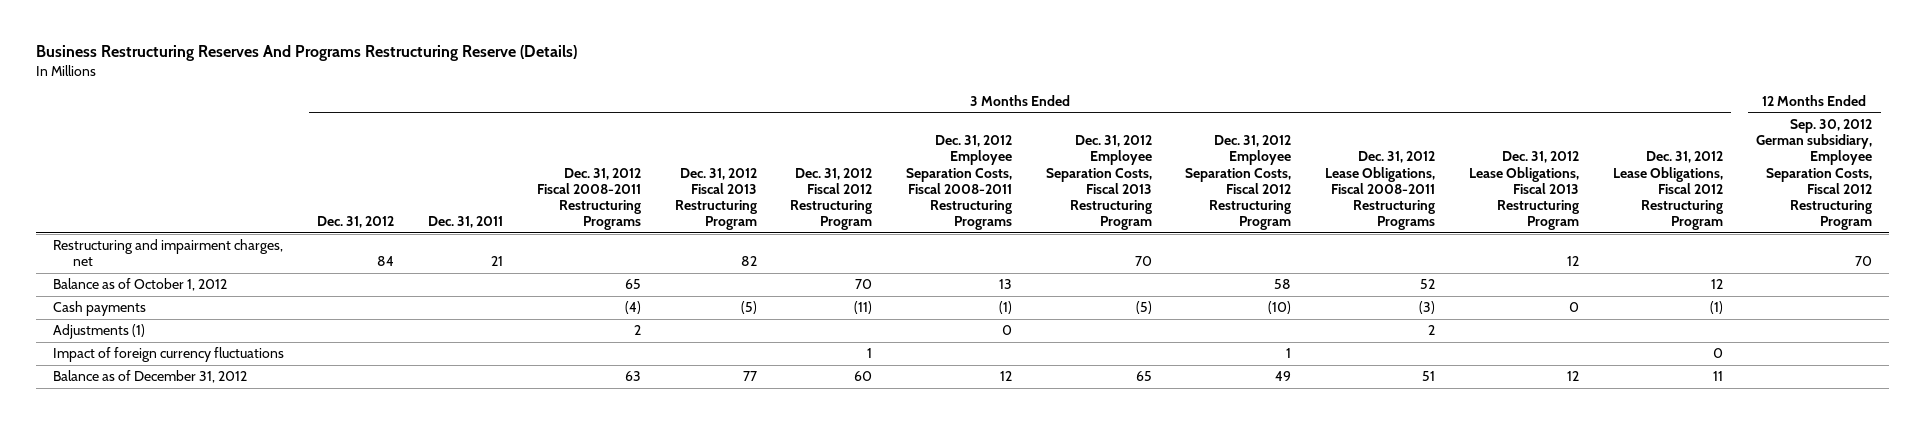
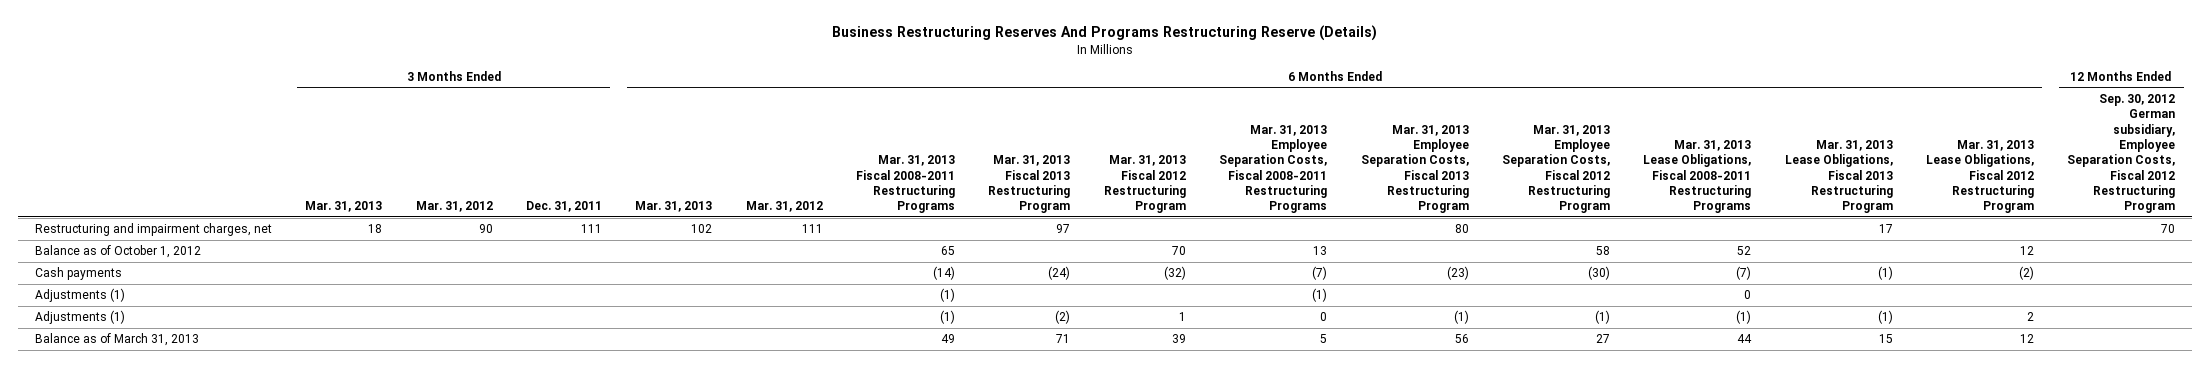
- | 3 Months Ended Dec. 31, 2012 | 3 Months Ended Dec. 31, 2011 | 3 Months Ended Dec. 31, 2012 Fiscal 2008-2011 Restructuring Programs | 3 Months Ended Dec. 31, 2012 Fiscal 2013 Restructuring Program | 3 Months Ended Dec. 31, 2012 Fiscal 2012 Restructuring Program | 3 Months Ended Dec. 31, 2012 Employee Separation Costs, Fiscal 2008-2011 Restructuring Programs | 3 Months Ended Dec. 31, 2012 Employee Separation Costs, Fiscal 2013 Restructuring Program | 3 Months Ended Dec. 31, 2012 Employee Separation Costs, Fiscal 2012 Restructuring Program | 3 Months Ended Dec. 31, 2012 Lease Obligations, Fiscal 2008-2011 Restructuring Programs | 3 Months Ended Dec. 31, 2012 Lease Obligations, Fiscal 2013 Restructuring Program | 3 Months Ended Dec. 31, 2012 Lease Obligations, Fiscal 2012 Restructuring Program | 12 Months Ended Sep. 30, 2012 German subsidiary, Employee Separation Costs, Fiscal 2012 Restructuring Program
+ | 3 Months Ended Mar. 31, 2013 | 3 Months Ended Mar. 31, 2012 | 3 Months Ended Dec. 31, 2011 | 6 Months Ended Mar. 31, 2013 | 6 Months Ended Mar. 31, 2012 | 6 Months Ended Mar. 31, 2013 Fiscal 2008-2011 Restructuring Programs | 6 Months Ended Mar. 31, 2013 Fiscal 2013 Restructuring Program | 6 Months Ended Mar. 31, 2013 Fiscal 2012 Restructuring Program | 6 Months Ended Mar. 31, 2013 Employee Separation Costs, Fiscal 2008-2011 Restructuring Programs | 6 Months Ended Mar. 31, 2013 Employee Separation Costs, Fiscal 2013 Restructuring Program | 6 Months Ended Mar. 31, 2013 Employee Separation Costs, Fiscal 2012 Restructuring Program | 6 Months Ended Mar. 31, 2013 Lease Obligations, Fiscal 2008-2011 Restructuring Programs | 6 Months Ended Mar. 31, 2013 Lease Obligations, Fiscal 2013 Restructuring Program | 6 Months Ended Mar. 31, 2013 Lease Obligations, Fiscal 2012 Restructuring Program | 12 Months Ended Sep. 30, 2012 German subsidiary, Employee Separation Costs, Fiscal 2012 Restructuring Program
- Restructuring and impairment charges, net | 84 | 21 | | 82 | | | 70 | | | 12 | | 70
+ Restructuring and impairment charges, net | 18 | 90 | 111 | 102 | 111 | | 97 | | | 80 | | | 17 | | 70
- Impact of foreign currency fluctuations | | | | | 1 | | | 1 | | | 0 |
- Balance as of December 31, 2012 | | | 63 | 77 | 60 | 12 | 65 | 49 | 51 | 12 | 11 |
+ Adjustments (1) | | | | | | (1) | (2) | 1 | 0 | (1) | (1) | (1) | (1) | 2 |
+ Balance as of March 31, 2013 | | | | | | 49 | 71 | 39 | 5 | 56 | 27 | 44 | 15 | 12 |

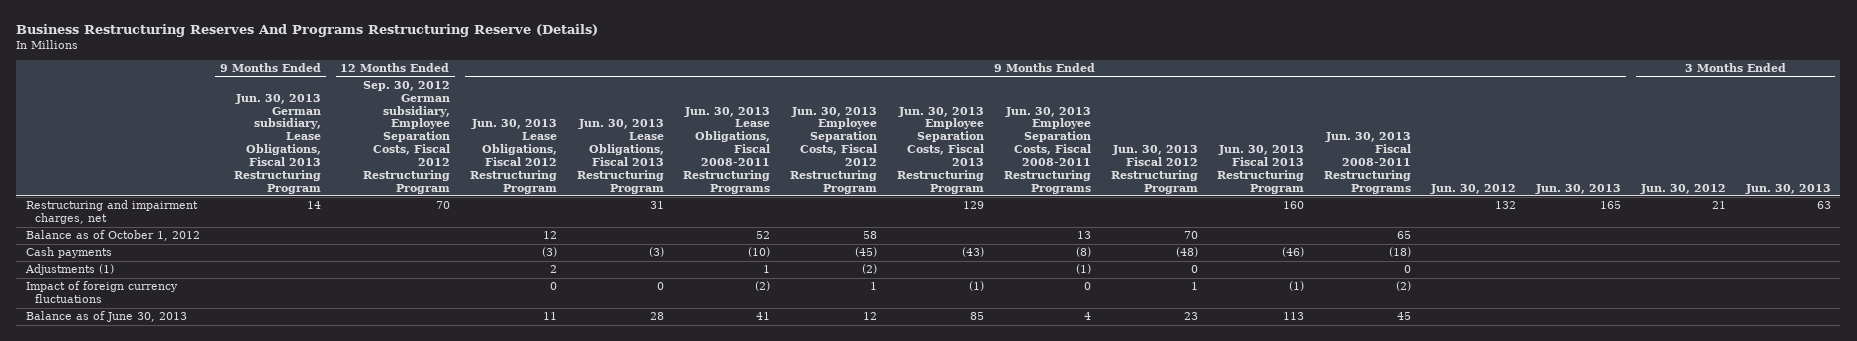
- | 3 Months Ended Mar. 31, 2013 | 3 Months Ended Mar. 31, 2012 | 3 Months Ended Dec. 31, 2011 | 6 Months Ended Mar. 31, 2013 | 6 Months Ended Mar. 31, 2012 | 6 Months Ended Mar. 31, 2013 Fiscal 2008-2011 Restructuring Programs | 6 Months Ended Mar. 31, 2013 Fiscal 2013 Restructuring Program | 6 Months Ended Mar. 31, 2013 Fiscal 2012 Restructuring Program | 6 Months Ended Mar. 31, 2013 Employee Separation Costs, Fiscal 2008-2011 Restructuring Programs | 6 Months Ended Mar. 31, 2013 Employee Separation Costs, Fiscal 2013 Restructuring Program | 6 Months Ended Mar. 31, 2013 Employee Separation Costs, Fiscal 2012 Restructuring Program | 6 Months Ended Mar. 31, 2013 Lease Obligations, Fiscal 2008-2011 Restructuring Programs | 6 Months Ended Mar. 31, 2013 Lease Obligations, Fiscal 2013 Restructuring Program | 6 Months Ended Mar. 31, 2013 Lease Obligations, Fiscal 2012 Restructuring Program | 12 Months Ended Sep. 30, 2012 German subsidiary, Employee Separation Costs, Fiscal 2012 Restructuring Program
+ | 9 Months Ended Jun. 30, 2013 German subsidiary, Lease Obligations, Fiscal 2013 Restructuring Program | 12 Months Ended Sep. 30, 2012 German subsidiary, Employee Separation Costs, Fiscal 2012 Restructuring Program | 9 Months Ended Jun. 30, 2013 Lease Obligations, Fiscal 2012 Restructuring Program | 9 Months Ended Jun. 30, 2013 Lease Obligations, Fiscal 2013 Restructuring Program | 9 Months Ended Jun. 30, 2013 Lease Obligations, Fiscal 2008-2011 Restructuring Programs | 9 Months Ended Jun. 30, 2013 Employee Separation Costs, Fiscal 2012 Restructuring Program | 9 Months Ended Jun. 30, 2013 Employee Separation Costs, Fiscal 2013 Restructuring Program | 9 Months Ended Jun. 30, 2013 Employee Separation Costs, Fiscal 2008-2011 Restructuring Programs | 9 Months Ended Jun. 30, 2013 Fiscal 2012 Restructuring Program | 9 Months Ended Jun. 30, 2013 Fiscal 2013 Restructuring Program | 9 Months Ended Jun. 30, 2013 Fiscal 2008-2011 Restructuring Programs | 9 Months Ended Jun. 30, 2012 | 9 Months Ended Jun. 30, 2013 | 3 Months Ended Jun. 30, 2012 | 3 Months Ended Jun. 30, 2013
- Adjustments (1) | | | | | | (1) | (2) | 1 | 0 | (1) | (1) | (1) | (1) | 2 |
- Balance as of March 31, 2013 | | | | | | 49 | 71 | 39 | 5 | 56 | 27 | 44 | 15 | 12 |
+ Impact of foreign currency fluctuations | | | 0 | 0 | (2) | 1 | (1) | 0 | 1 | (1) | (2) | | | |
+ Balance as of June 30, 2013 | | | 11 | 28 | 41 | 12 | 85 | 4 | 23 | 113 | 45 | | | |

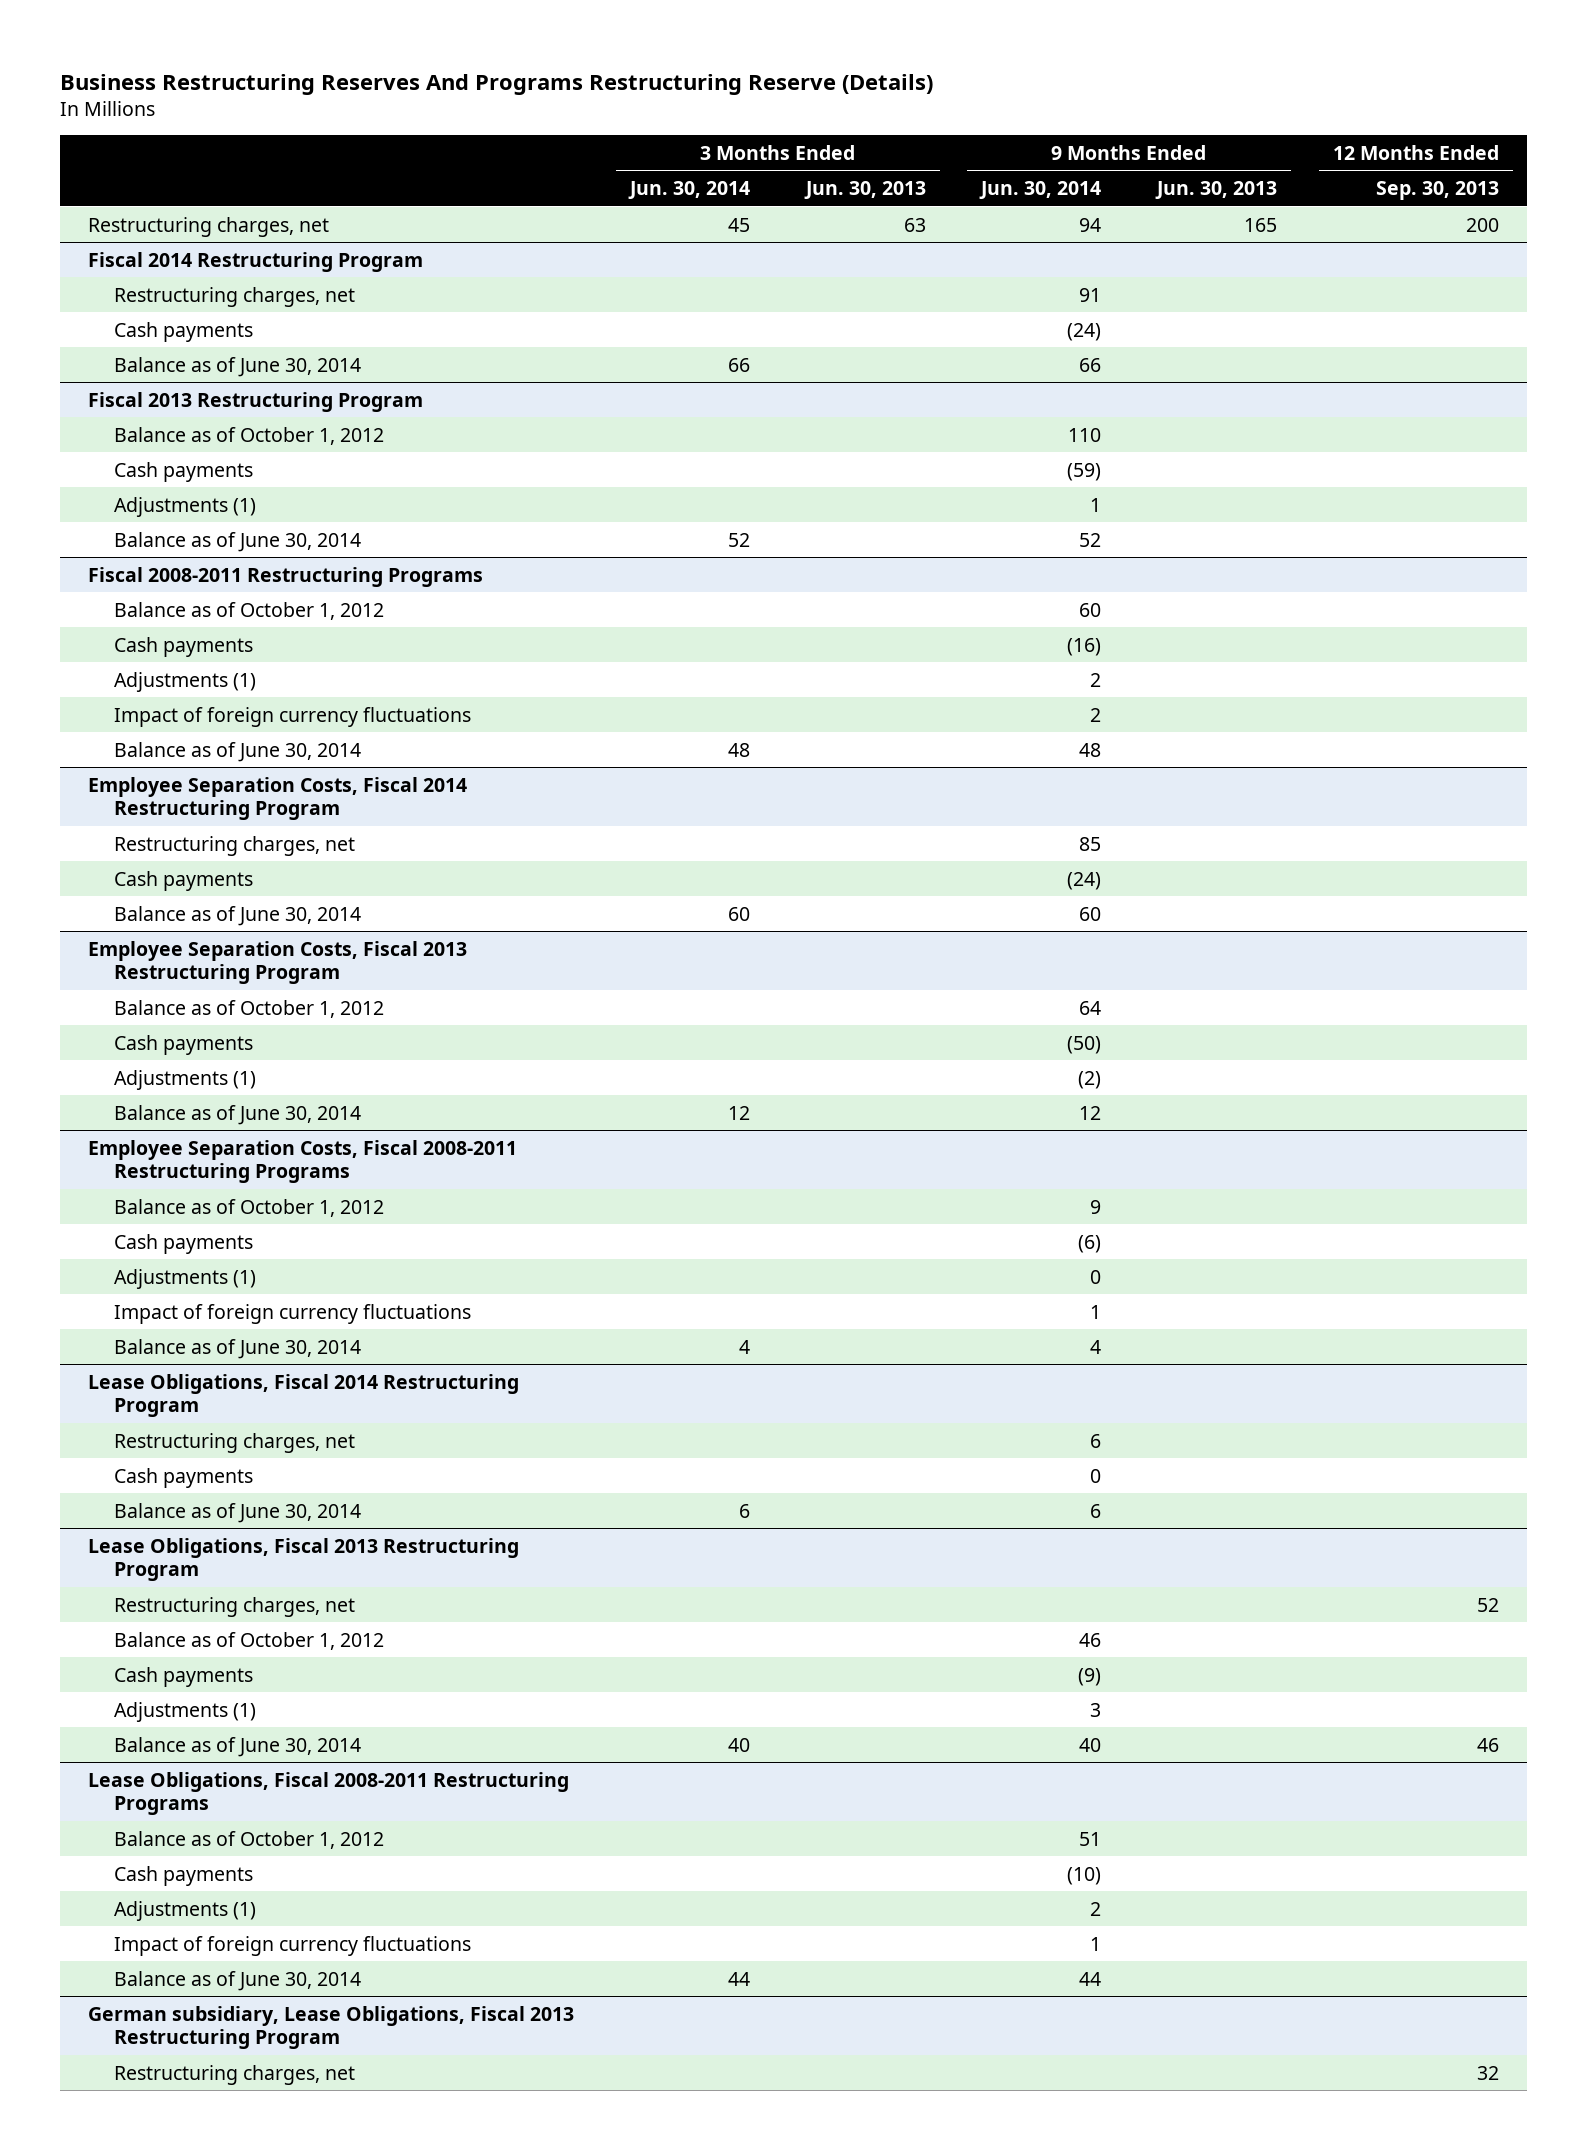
- | 9 Months Ended Jun. 30, 2013 German subsidiary, Lease Obligations, Fiscal 2013 Restructuring Program | 12 Months Ended Sep. 30, 2012 German subsidiary, Employee Separation Costs, Fiscal 2012 Restructuring Program | 9 Months Ended Jun. 30, 2013 Lease Obligations, Fiscal 2012 Restructuring Program | 9 Months Ended Jun. 30, 2013 Lease Obligations, Fiscal 2013 Restructuring Program | 9 Months Ended Jun. 30, 2013 Lease Obligations, Fiscal 2008-2011 Restructuring Programs | 9 Months Ended Jun. 30, 2013 Employee Separation Costs, Fiscal 2012 Restructuring Program | 9 Months Ended Jun. 30, 2013 Employee Separation Costs, Fiscal 2013 Restructuring Program | 9 Months Ended Jun. 30, 2013 Employee Separation Costs, Fiscal 2008-2011 Restructuring Programs | 9 Months Ended Jun. 30, 2013 Fiscal 2012 Restructuring Program | 9 Months Ended Jun. 30, 2013 Fiscal 2013 Restructuring Program | 9 Months Ended Jun. 30, 2013 Fiscal 2008-2011 Restructuring Programs | 9 Months Ended Jun. 30, 2012 | 9 Months Ended Jun. 30, 2013 | 3 Months Ended Jun. 30, 2012 | 3 Months Ended Jun. 30, 2013
+ | 3 Months Ended Jun. 30, 2014 | 3 Months Ended Jun. 30, 2013 | 9 Months Ended Jun. 30, 2014 | 9 Months Ended Jun. 30, 2013 | 12 Months Ended Sep. 30, 2013
- Restructuring and impairment charges, net | 14 | 70 | | 31 | | | 129 | | | 160 | | 132 | 165 | 21 | 63
- Balance as of October 1, 2012 | | | 12 | | 52 | 58 | | 13 | 70 | | 65 | | | |
- Cash payments | | | (3) | (3) | (10) | (45) | (43) | (8) | (48) | (46) | (18) | | | |
- Adjustments (1) | | | 2 | | 1 | (2) | | (1) | 0 | | 0 | | | |
- Impact of foreign currency fluctuations | | | 0 | 0 | (2) | 1 | (1) | 0 | 1 | (1) | (2) | | | |
- Balance as of June 30, 2013 | | | 11 | 28 | 41 | 12 | 85 | 4 | 23 | 113 | 45 | | | |
+ Restructuring charges, net | 45 | 63 | 94 | 165 | 200
+ Fiscal 2014 Restructuring Program
+ Restructuring charges, net | | | 91 | |
+ Cash payments | | | (24) | |
+ Balance as of June 30, 2014 | 66 | | 66 | |
+ Fiscal 2013 Restructuring Program
+ Balance as of October 1, 2012 | | | 110 | |
+ Cash payments | | | (59) | |
+ Adjustments (1) | | | 1 | |
+ Balance as of June 30, 2014 | 52 | | 52 | |
+ Fiscal 2008-2011 Restructuring Programs
+ Balance as of October 1, 2012 | | | 60 | |
+ Cash payments | | | (16) | |
+ Adjustments (1) | | | 2 | |
+ Impact of foreign currency fluctuations | | | 2 | |
+ Balance as of June 30, 2014 | 48 | | 48 | |
+ Employee Separation Costs, Fiscal 2014 Restructuring Program
+ Restructuring charges, net | | | 85 | |
+ Cash payments | | | (24) | |
+ Balance as of June 30, 2014 | 60 | | 60 | |
+ Employee Separation Costs, Fiscal 2013 Restructuring Program
+ Balance as of October 1, 2012 | | | 64 | |
+ Cash payments | | | (50) | |
+ Adjustments (1) | | | (2) | |
+ Balance as of June 30, 2014 | 12 | | 12 | |
+ Employee Separation Costs, Fiscal 2008-2011 Restructuring Programs
+ Balance as of October 1, 2012 | | | 9 | |
+ Cash payments | | | (6) | |
+ Adjustments (1) | | | 0 | |
+ Impact of foreign currency fluctuations | | | 1 | |
+ Balance as of June 30, 2014 | 4 | | 4 | |
+ Lease Obligations, Fiscal 2014 Restructuring Program
+ Restructuring charges, net | | | 6 | |
+ Cash payments | | | 0 | |
+ Balance as of June 30, 2014 | 6 | | 6 | |
+ Lease Obligations, Fiscal 2013 Restructuring Program
+ Restructuring charges, net | | | | | 52
+ Balance as of October 1, 2012 | | | 46 | |
+ Cash payments | | | (9) | |
+ Adjustments (1) | | | 3 | |
+ Balance as of June 30, 2014 | 40 | | 40 | | 46
+ Lease Obligations, Fiscal 2008-2011 Restructuring Programs
+ Balance as of October 1, 2012 | | | 51 | |
+ Cash payments | | | (10) | |
+ Adjustments (1) | | | 2 | |
+ Impact of foreign currency fluctuations | | | 1 | |
+ Balance as of June 30, 2014 | 44 | | 44 | |
+ German subsidiary, Lease Obligations, Fiscal 2013 Restructuring Program
+ Restructuring charges, net | | | | | 32

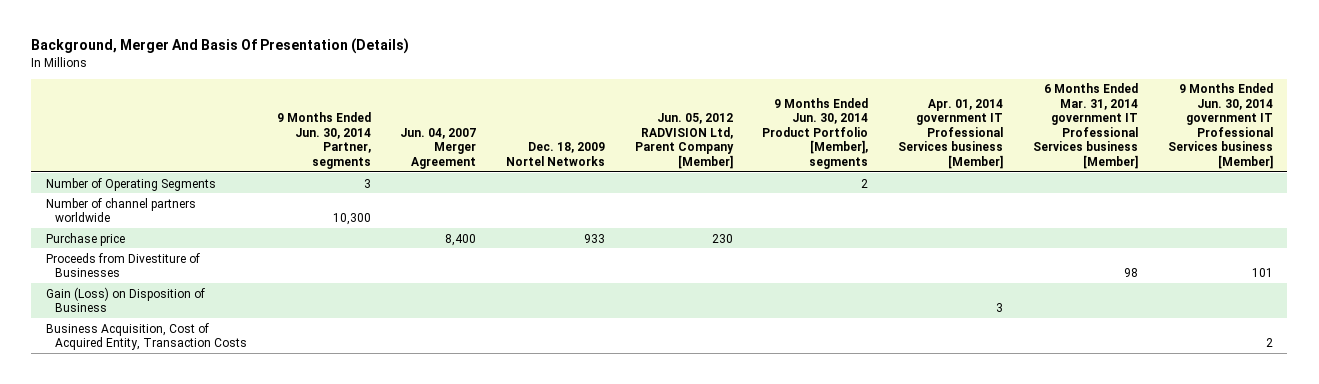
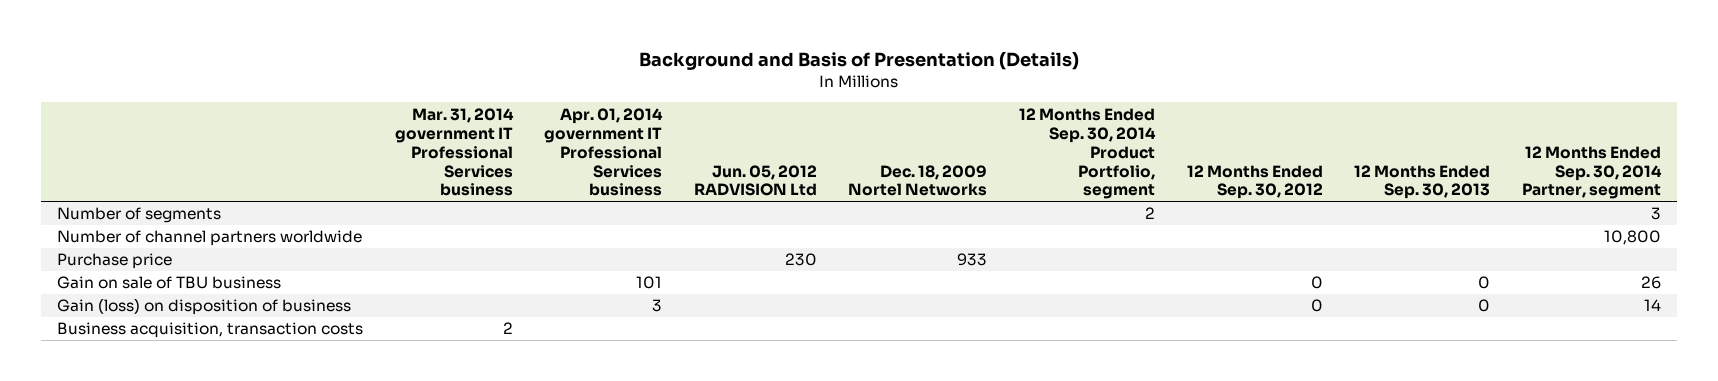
- Background, Merger And Basis Of Presentation (Details)
+ Background and Basis of Presentation (Details)
- | 9 Months Ended Jun. 30, 2014 Partner, segments | Jun. 04, 2007 Merger Agreement | Dec. 18, 2009 Nortel Networks | Jun. 05, 2012 RADVISION Ltd, Parent Company [Member] | 9 Months Ended Jun. 30, 2014 Product Portfolio [Member], segments | Apr. 01, 2014 government IT Professional Services business [Member] | 6 Months Ended Mar. 31, 2014 government IT Professional Services business [Member] | 9 Months Ended Jun. 30, 2014 government IT Professional Services business [Member]
+ | Mar. 31, 2014 government IT Professional Services business | Apr. 01, 2014 government IT Professional Services business | Jun. 05, 2012 RADVISION Ltd | Dec. 18, 2009 Nortel Networks | 12 Months Ended Sep. 30, 2014 Product Portfolio, segment | 12 Months Ended Sep. 30, 2012 | 12 Months Ended Sep. 30, 2013 | 12 Months Ended Sep. 30, 2014 Partner, segment
- Number of Operating Segments | 3 | | | | 2 | | |
+ Number of segments | | | | | 2 | | | 3
- Proceeds from Divestiture of Businesses | | | | | | | 98 | 101
- Gain (Loss) on Disposition of Business | | | | | | 3 | |
- Business Acquisition, Cost of Acquired Entity, Transaction Costs | | | | | | | | 2
+ Gain on sale of TBU business | | 101 | | | | 0 | 0 | 26
+ Gain (loss) on disposition of business | | 3 | | | | 0 | 0 | 14
+ Business acquisition, transaction costs | 2 | | | | | | |

